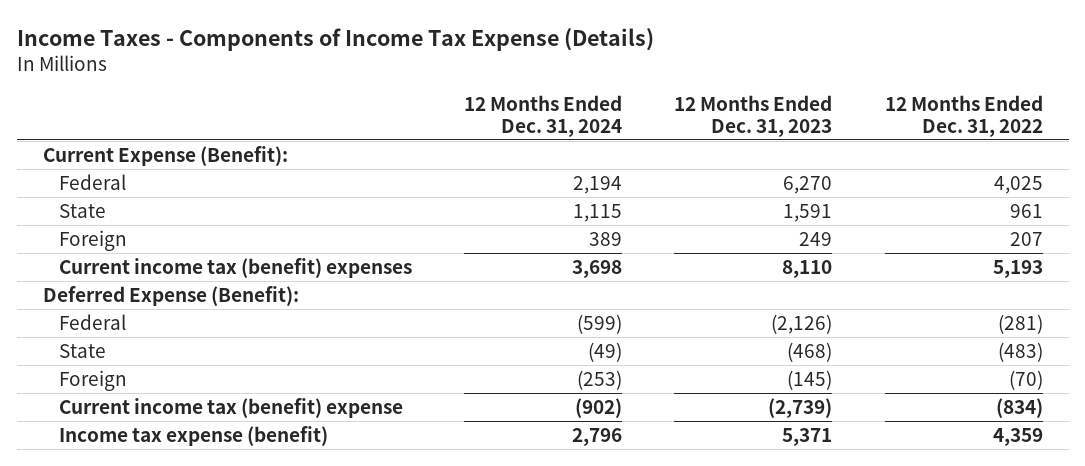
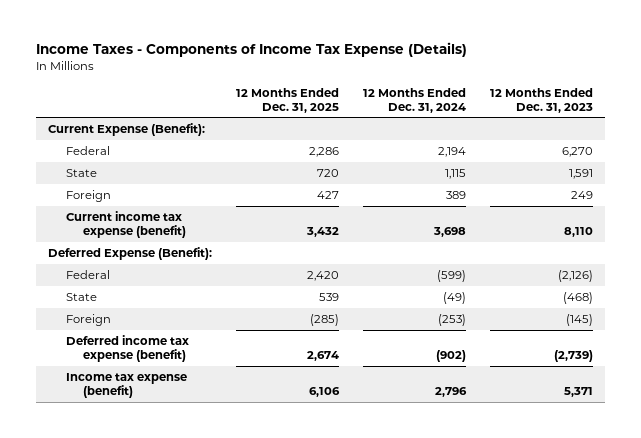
- | 12 Months Ended Dec. 31, 2024 | 12 Months Ended Dec. 31, 2023 | 12 Months Ended Dec. 31, 2022
+ | 12 Months Ended Dec. 31, 2025 | 12 Months Ended Dec. 31, 2024 | 12 Months Ended Dec. 31, 2023
- Current income tax (benefit) expenses | 3,698 | 8,110 | 5,193
+ Current income tax expense (benefit) | 3,432 | 3,698 | 8,110
- Current income tax (benefit) expense | (902) | (2,739) | (834)
+ Deferred income tax expense (benefit) | 2,674 | (902) | (2,739)

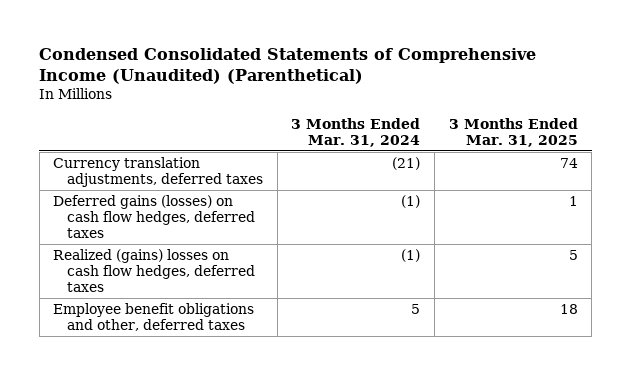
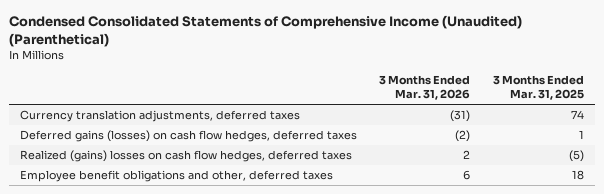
- | 3 Months Ended Mar. 31, 2024 | 3 Months Ended Mar. 31, 2025
+ | 3 Months Ended Mar. 31, 2026 | 3 Months Ended Mar. 31, 2025
- Realized (gains) losses on cash flow hedges, deferred taxes | (1) | 5
+ Realized (gains) losses on cash flow hedges, deferred taxes | 2 | (5)

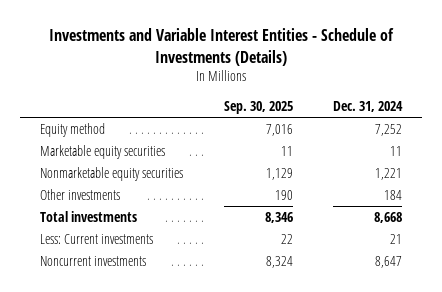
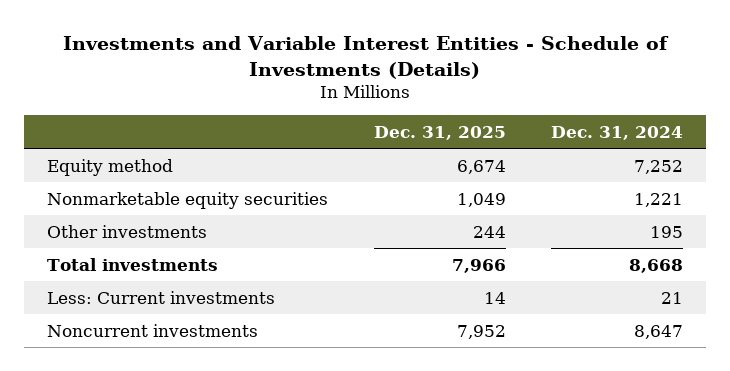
- | Sep. 30, 2025 | Dec. 31, 2024
+ | Dec. 31, 2025 | Dec. 31, 2024
- Marketable equity securities | 11 | 11
- Other investments | 190 | 184
+ Other investments | 244 | 195

